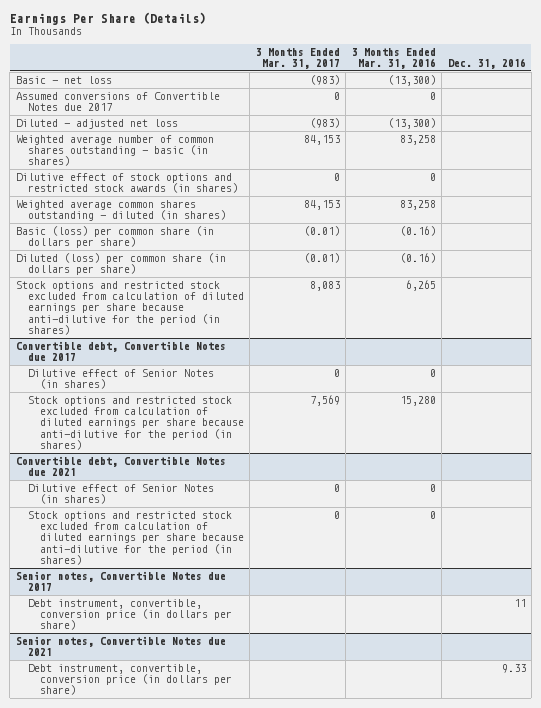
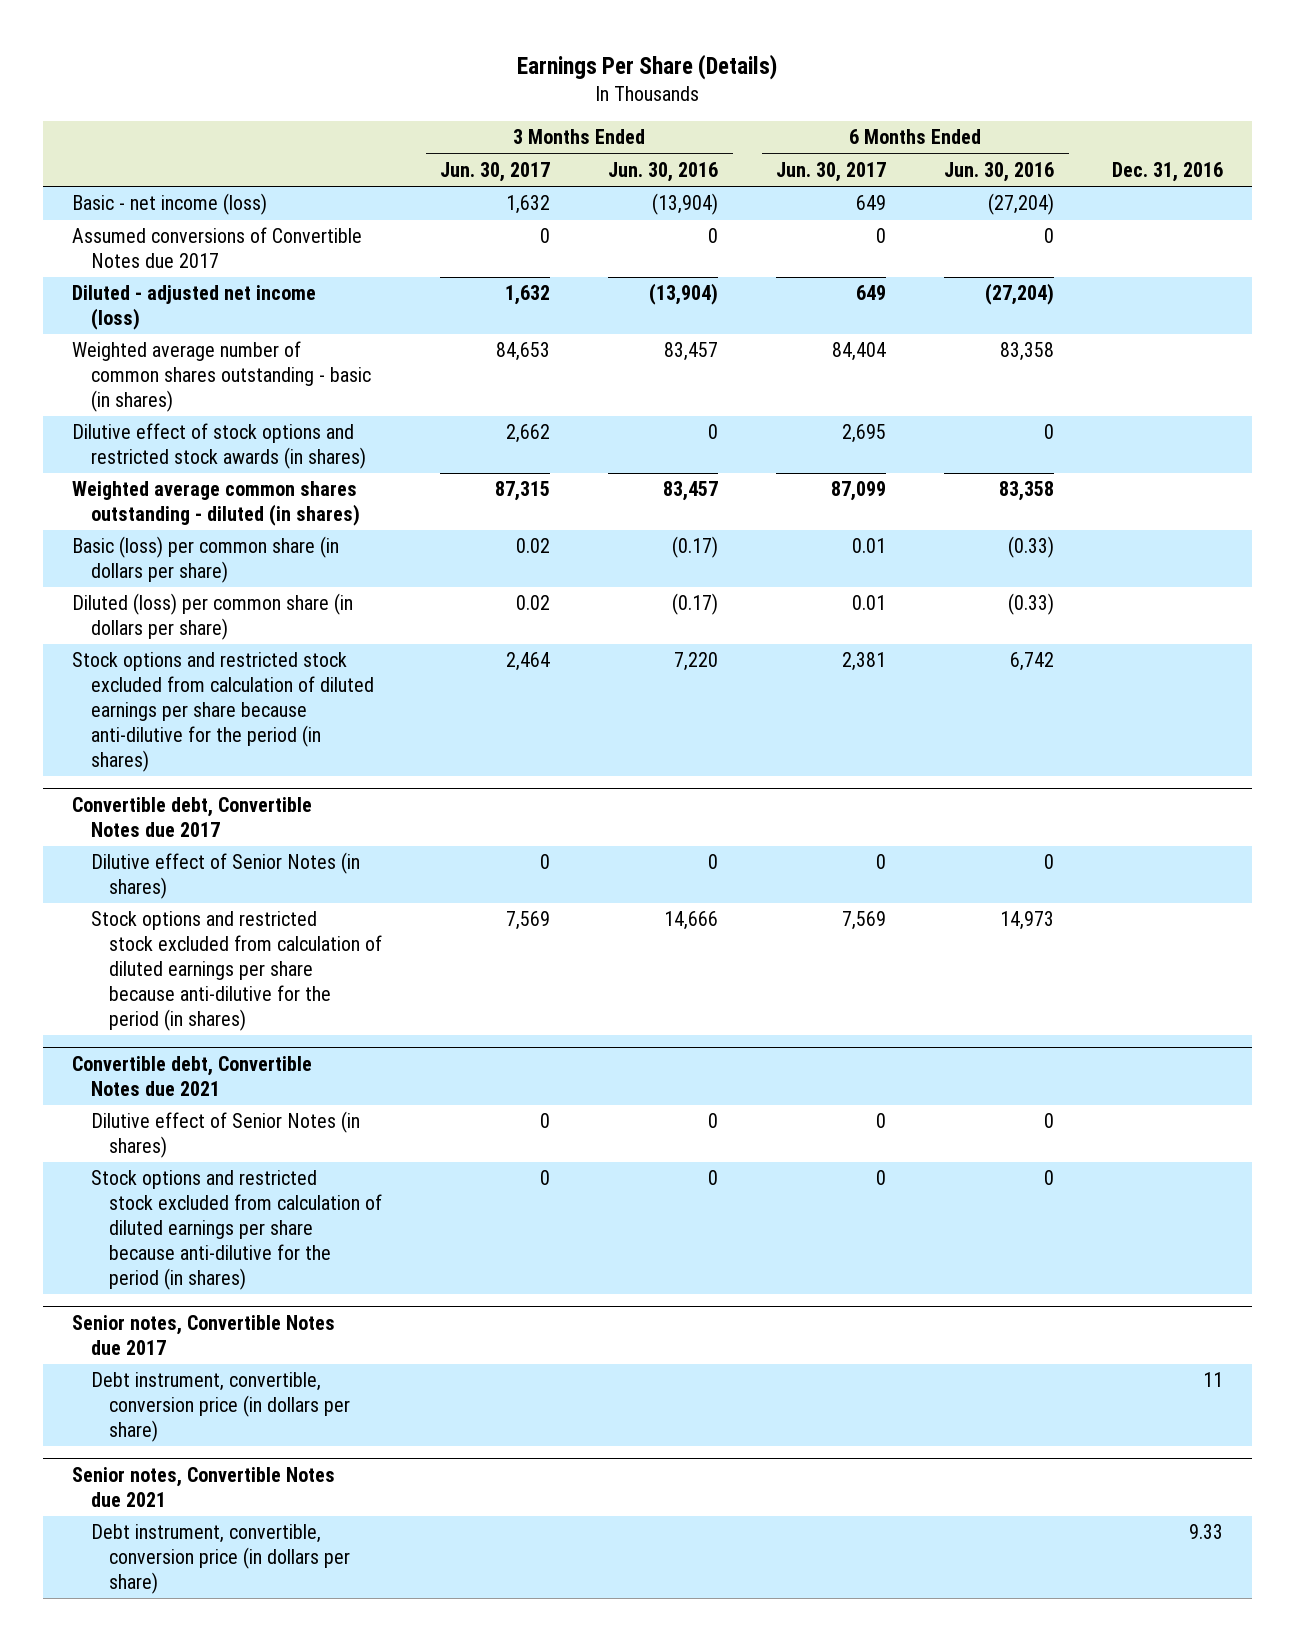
- | 3 Months Ended Mar. 31, 2017 | 3 Months Ended Mar. 31, 2016 | Dec. 31, 2016
+ | 3 Months Ended Jun. 30, 2017 | 3 Months Ended Jun. 30, 2016 | 6 Months Ended Jun. 30, 2017 | 6 Months Ended Jun. 30, 2016 | Dec. 31, 2016
- Basic - net loss | (983) | (13,300) |
+ Basic - net income (loss) | 1,632 | (13,904) | 649 | (27,204) |
- Diluted - adjusted net loss | (983) | (13,300) |
+ Diluted - adjusted net income (loss) | 1,632 | (13,904) | 649 | (27,204) |

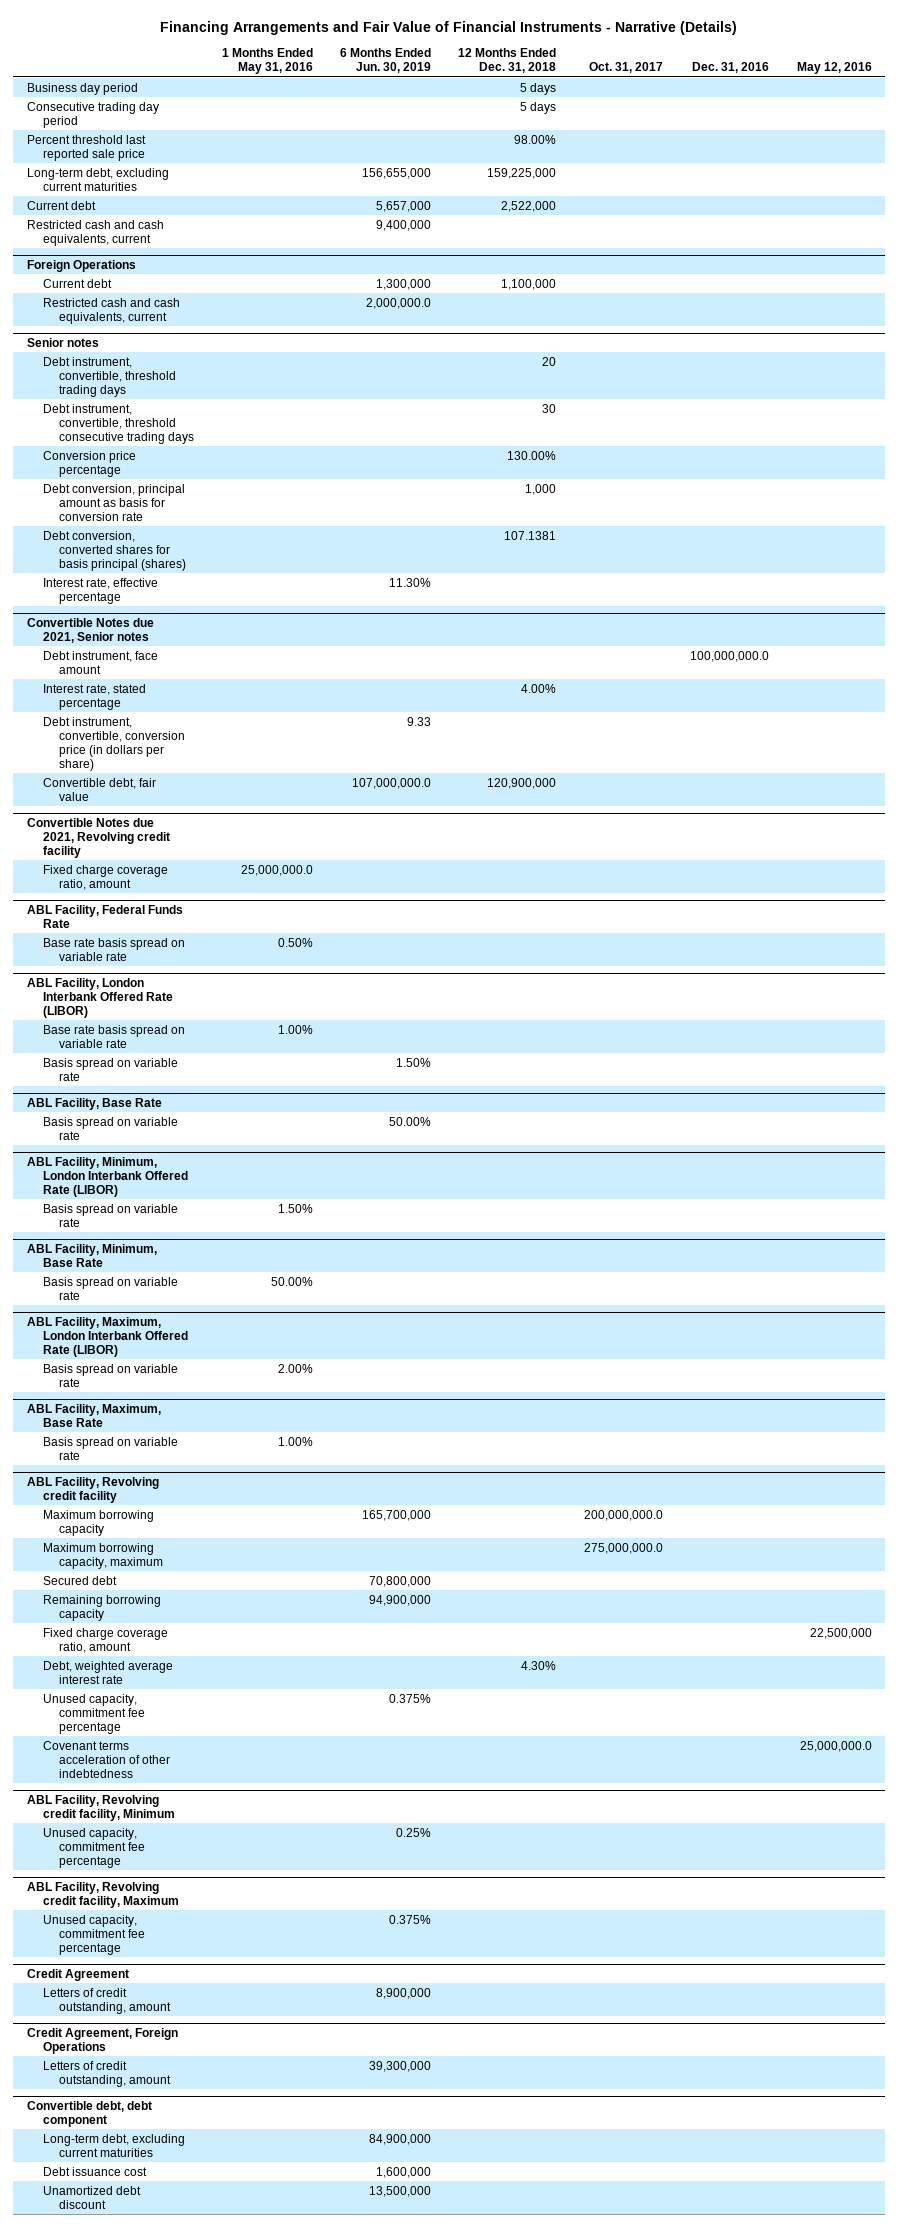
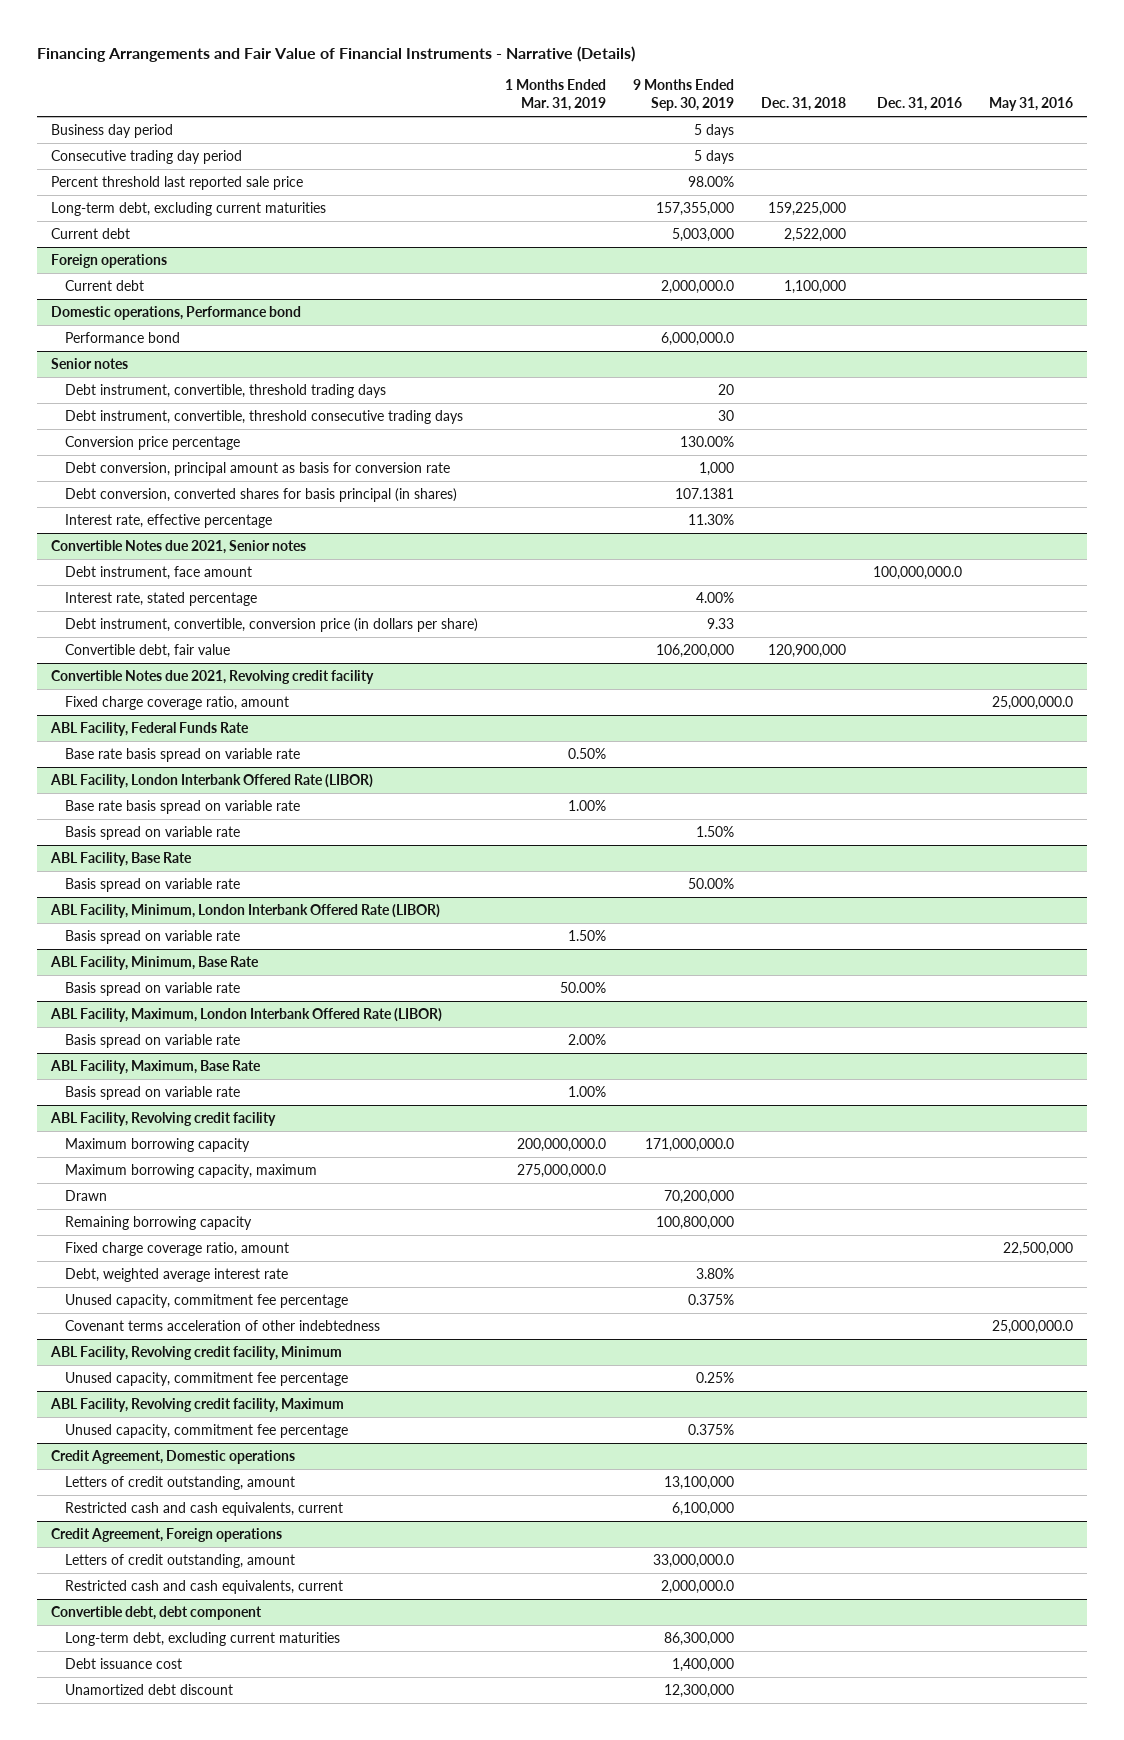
- | 1 Months Ended May 31, 2016 | 6 Months Ended Jun. 30, 2019 | 12 Months Ended Dec. 31, 2018 | Oct. 31, 2017 | Dec. 31, 2016 | May 12, 2016
+ | 1 Months Ended Mar. 31, 2019 | 9 Months Ended Sep. 30, 2019 | Dec. 31, 2018 | Dec. 31, 2016 | May 31, 2016
- Restricted cash and cash equivalents, current | | 9,400,000 | | | |
- Foreign Operations
+ Foreign operations
- Restricted cash and cash equivalents, current | | 2,000,000.0 | | | |
+ Domestic operations, Performance bond
+ Performance bond | | 6,000,000.0 | | |
@ Senior notes
- Debt conversion, converted shares for basis principal (shares) | | | 107.1381 | | |
+ Debt conversion, converted shares for basis principal (in shares) | | 107.1381 | | |
@ ABL Facility, Revolving credit facility
- Secured debt | | 70,800,000 | | | |
+ Drawn | | 70,200,000 | | |
- Credit Agreement
+ Credit Agreement, Domestic operations
- Credit Agreement, Foreign Operations
+ Restricted cash and cash equivalents, current | | 6,100,000 | | |
+ Credit Agreement, Foreign operations
+ Restricted cash and cash equivalents, current | | 2,000,000.0 | | |

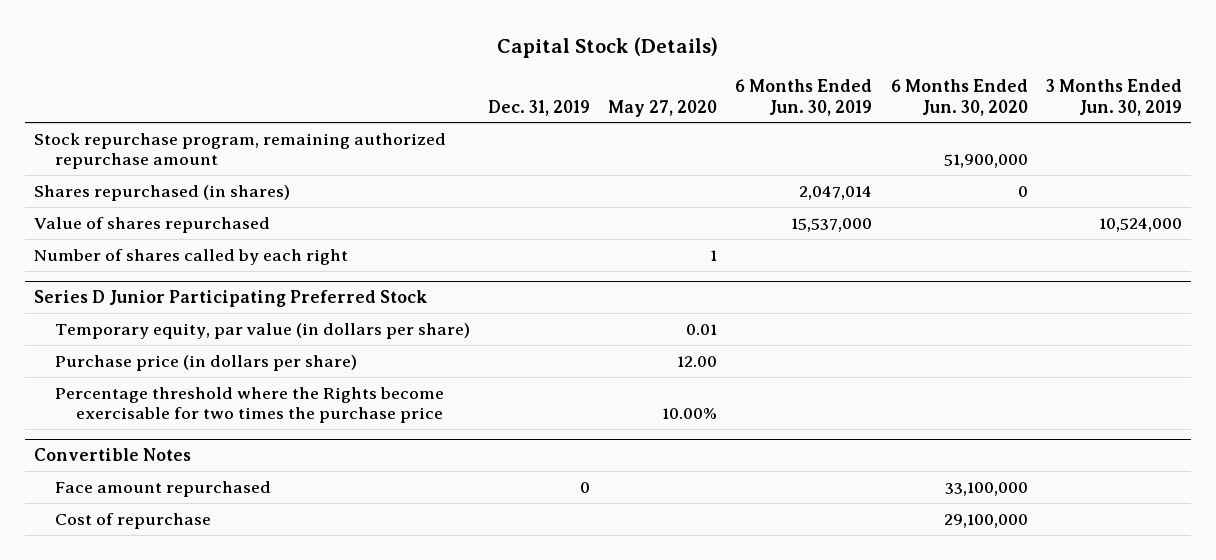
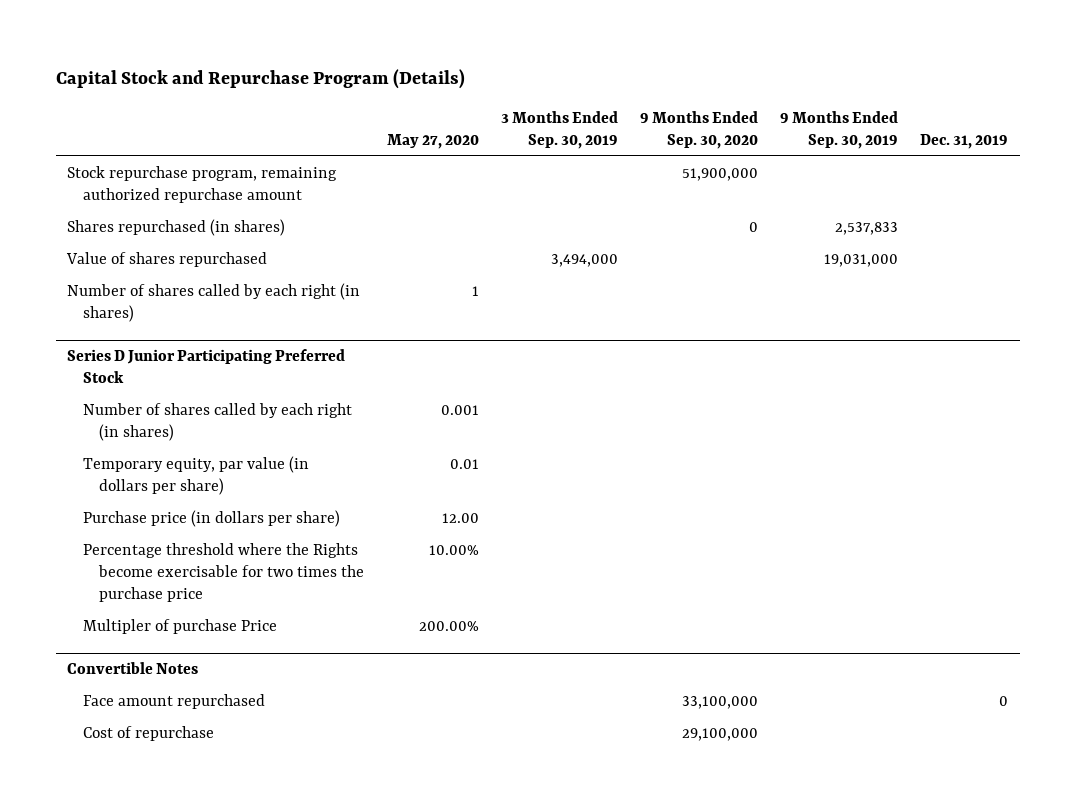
- Capital Stock (Details)
+ Capital Stock and Repurchase Program (Details)
- | Dec. 31, 2019 | May 27, 2020 | 6 Months Ended Jun. 30, 2019 | 6 Months Ended Jun. 30, 2020 | 3 Months Ended Jun. 30, 2019
+ | May 27, 2020 | 3 Months Ended Sep. 30, 2019 | 9 Months Ended Sep. 30, 2020 | 9 Months Ended Sep. 30, 2019 | Dec. 31, 2019
- Number of shares called by each right | | 1 | | |
+ Number of shares called by each right (in shares) | 1 | | | |
@ Series D Junior Participating Preferred Stock
+ Number of shares called by each right (in shares) | 0.001 | | | |
+ Multipler of purchase Price | 200.00% | | | |

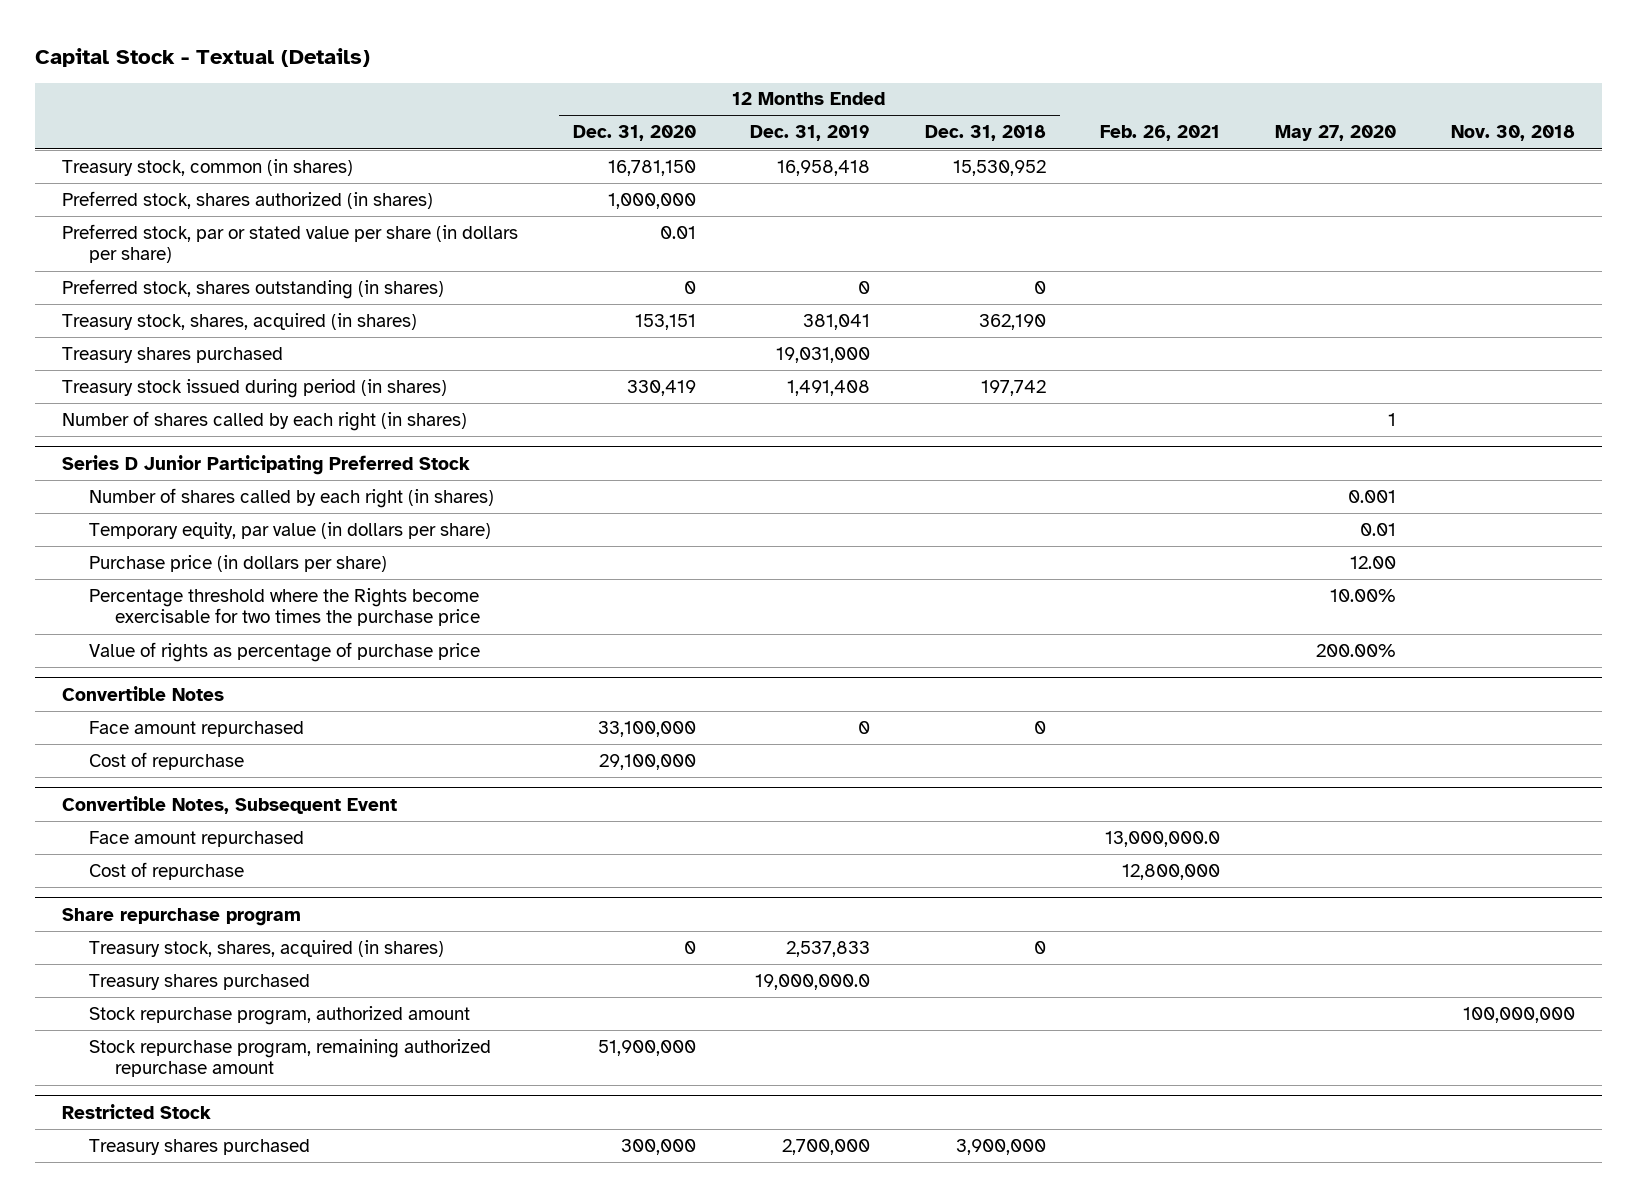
- Capital Stock and Repurchase Program (Details)
+ Capital Stock - Textual (Details)
- | May 27, 2020 | 3 Months Ended Sep. 30, 2019 | 9 Months Ended Sep. 30, 2020 | 9 Months Ended Sep. 30, 2019 | Dec. 31, 2019
+ | 12 Months Ended Dec. 31, 2020 | 12 Months Ended Dec. 31, 2019 | 12 Months Ended Dec. 31, 2018 | Feb. 26, 2021 | May 27, 2020 | Nov. 30, 2018
- Stock repurchase program, remaining authorized repurchase amount | | | 51,900,000 | |
- Shares repurchased (in shares) | | | 0 | 2,537,833 |
- Value of shares repurchased | | 3,494,000 | | 19,031,000 |
+ Treasury stock, common (in shares) | 16,781,150 | 16,958,418 | 15,530,952 | | |
+ Preferred stock, shares authorized (in shares) | 1,000,000 | | | | |
+ Preferred stock, par or stated value per share (in dollars per share) | 0.01 | | | | |
+ Preferred stock, shares outstanding (in shares) | 0 | 0 | 0 | | |
+ Treasury stock, shares, acquired (in shares) | 153,151 | 381,041 | 362,190 | | |
+ Treasury shares purchased | | 19,031,000 | | | |
+ Treasury stock issued during period (in shares) | 330,419 | 1,491,408 | 197,742 | | |
@ Series D Junior Participating Preferred Stock
- Multipler of purchase Price | 200.00% | | | |
+ Value of rights as percentage of purchase price | | | | | 200.00% |
+ Convertible Notes, Subsequent Event
+ Face amount repurchased | | | | 13,000,000.0 | |
+ Cost of repurchase | | | | 12,800,000 | |
+ Share repurchase program
+ Treasury stock, shares, acquired (in shares) | 0 | 2,537,833 | 0 | | |
+ Treasury shares purchased | | 19,000,000.0 | | | |
+ Stock repurchase program, authorized amount | | | | | | 100,000,000
+ Stock repurchase program, remaining authorized repurchase amount | 51,900,000 | | | | |
+ Restricted Stock
+ Treasury shares purchased | 300,000 | 2,700,000 | 3,900,000 | | |

